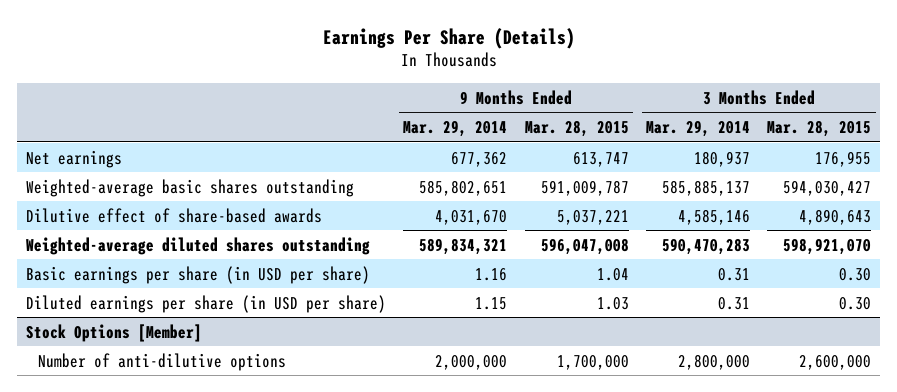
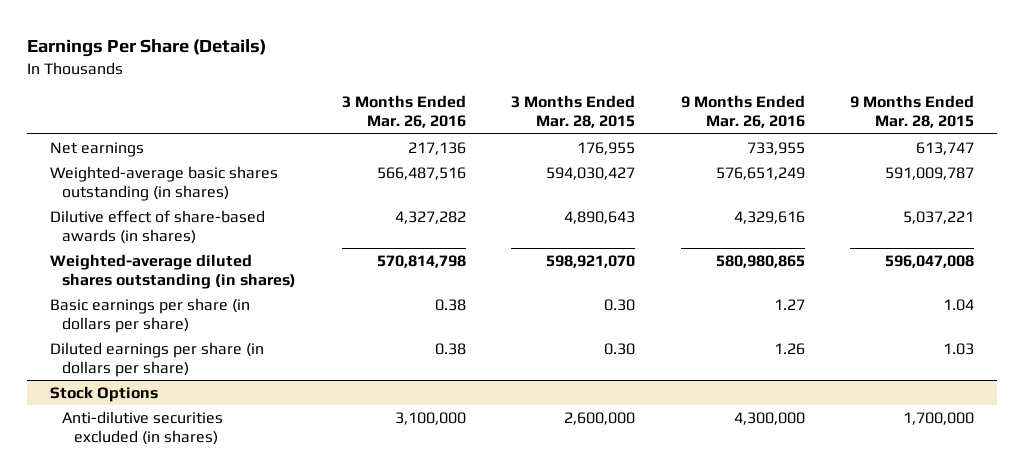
- | 9 Months Ended Mar. 29, 2014 | 9 Months Ended Mar. 28, 2015 | 3 Months Ended Mar. 29, 2014 | 3 Months Ended Mar. 28, 2015
+ | 3 Months Ended Mar. 26, 2016 | 3 Months Ended Mar. 28, 2015 | 9 Months Ended Mar. 26, 2016 | 9 Months Ended Mar. 28, 2015
- Weighted-average basic shares outstanding | 585,802,651 | 591,009,787 | 585,885,137 | 594,030,427
- Dilutive effect of share-based awards | 4,031,670 | 5,037,221 | 4,585,146 | 4,890,643
- Weighted-average diluted shares outstanding | 589,834,321 | 596,047,008 | 590,470,283 | 598,921,070
- Basic earnings per share (in USD per share) | 1.16 | 1.04 | 0.31 | 0.30
- Diluted earnings per share (in USD per share) | 1.15 | 1.03 | 0.31 | 0.30
- Stock Options [Member]
- Number of anti-dilutive options | 2,000,000 | 1,700,000 | 2,800,000 | 2,600,000
+ Weighted-average basic shares outstanding (in shares) | 566,487,516 | 594,030,427 | 576,651,249 | 591,009,787
+ Dilutive effect of share-based awards (in shares) | 4,327,282 | 4,890,643 | 4,329,616 | 5,037,221
+ Weighted-average diluted shares outstanding (in shares) | 570,814,798 | 598,921,070 | 580,980,865 | 596,047,008
+ Basic earnings per share (in dollars per share) | 0.38 | 0.30 | 1.27 | 1.04
+ Diluted earnings per share (in dollars per share) | 0.38 | 0.30 | 1.26 | 1.03
+ Stock Options
+ Anti-dilutive securities excluded (in shares) | 3,100,000 | 2,600,000 | 4,300,000 | 1,700,000

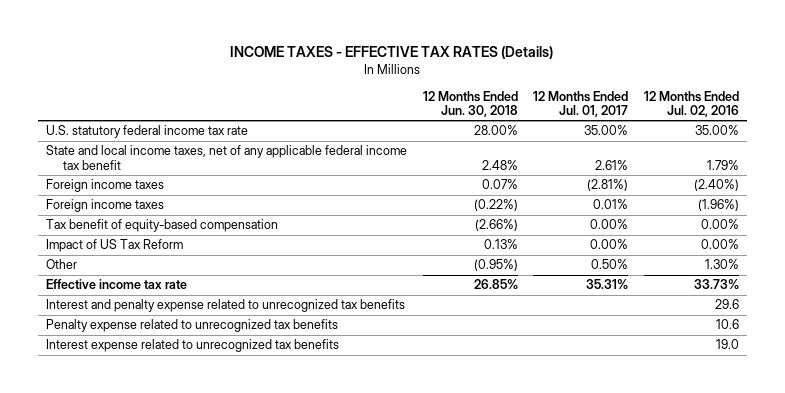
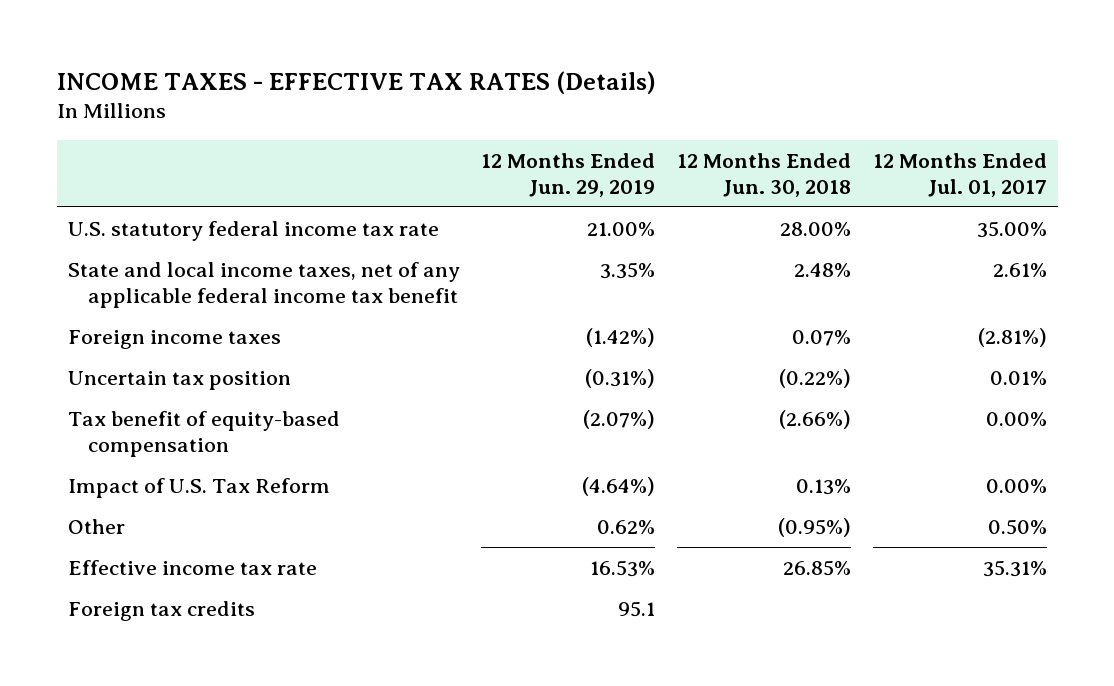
- | 12 Months Ended Jun. 30, 2018 | 12 Months Ended Jul. 01, 2017 | 12 Months Ended Jul. 02, 2016
+ | 12 Months Ended Jun. 29, 2019 | 12 Months Ended Jun. 30, 2018 | 12 Months Ended Jul. 01, 2017
- Foreign income taxes | (0.22%) | 0.01% | (1.96%)
+ Uncertain tax position | (0.31%) | (0.22%) | 0.01%
- Impact of US Tax Reform | 0.13% | 0.00% | 0.00%
+ Impact of U.S. Tax Reform | (4.64%) | 0.13% | 0.00%
- Interest and penalty expense related to unrecognized tax benefits | | | 29.6
- Penalty expense related to unrecognized tax benefits | | | 10.6
- Interest expense related to unrecognized tax benefits | | | 19.0
+ Foreign tax credits | 95.1 | |

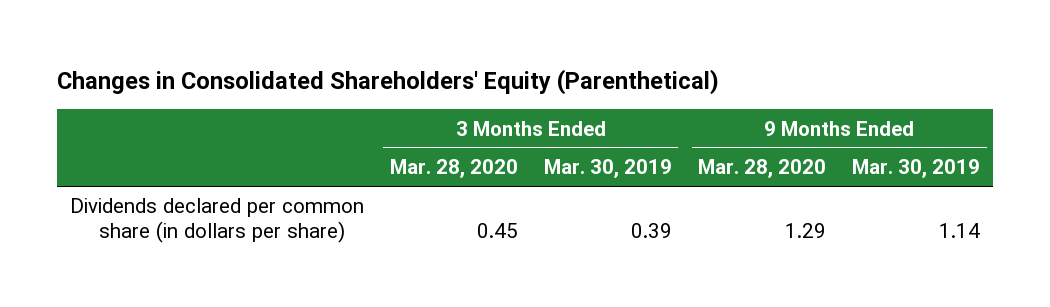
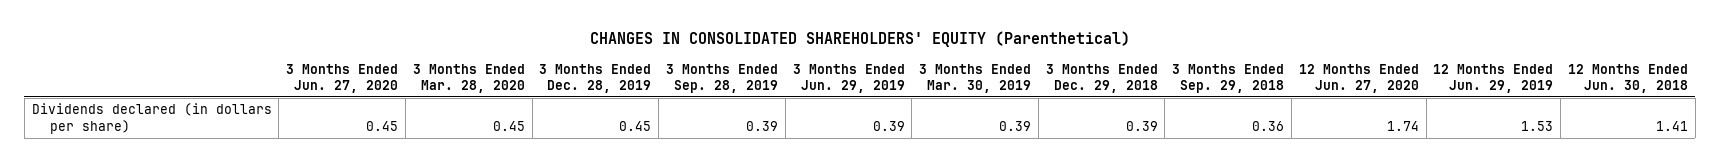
- Changes in Consolidated Shareholders' Equity (Parenthetical)
+ CHANGES IN CONSOLIDATED SHAREHOLDERS' EQUITY (Parenthetical)
- | 3 Months Ended Mar. 28, 2020 | 3 Months Ended Mar. 30, 2019 | 9 Months Ended Mar. 28, 2020 | 9 Months Ended Mar. 30, 2019
+ | 3 Months Ended Jun. 27, 2020 | 3 Months Ended Mar. 28, 2020 | 3 Months Ended Dec. 28, 2019 | 3 Months Ended Sep. 28, 2019 | 3 Months Ended Jun. 29, 2019 | 3 Months Ended Mar. 30, 2019 | 3 Months Ended Dec. 29, 2018 | 3 Months Ended Sep. 29, 2018 | 12 Months Ended Jun. 27, 2020 | 12 Months Ended Jun. 29, 2019 | 12 Months Ended Jun. 30, 2018
- Dividends declared per common share (in dollars per share) | 0.45 | 0.39 | 1.29 | 1.14
+ Dividends declared (in dollars per share) | 0.45 | 0.45 | 0.45 | 0.39 | 0.39 | 0.39 | 0.39 | 0.36 | 1.74 | 1.53 | 1.41

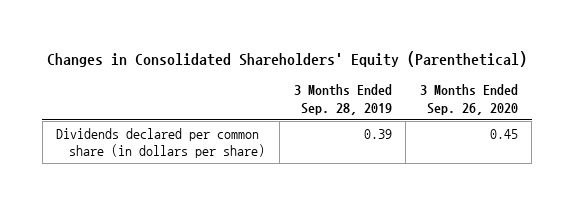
- CHANGES IN CONSOLIDATED SHAREHOLDERS' EQUITY (Parenthetical)
+ Changes in Consolidated Shareholders' Equity (Parenthetical)
- | 3 Months Ended Jun. 27, 2020 | 3 Months Ended Mar. 28, 2020 | 3 Months Ended Dec. 28, 2019 | 3 Months Ended Sep. 28, 2019 | 3 Months Ended Jun. 29, 2019 | 3 Months Ended Mar. 30, 2019 | 3 Months Ended Dec. 29, 2018 | 3 Months Ended Sep. 29, 2018 | 12 Months Ended Jun. 27, 2020 | 12 Months Ended Jun. 29, 2019 | 12 Months Ended Jun. 30, 2018
+ | 3 Months Ended Sep. 28, 2019 | 3 Months Ended Sep. 26, 2020
- Dividends declared (in dollars per share) | 0.45 | 0.45 | 0.45 | 0.39 | 0.39 | 0.39 | 0.39 | 0.36 | 1.74 | 1.53 | 1.41
+ Dividends declared per common share (in dollars per share) | 0.39 | 0.45

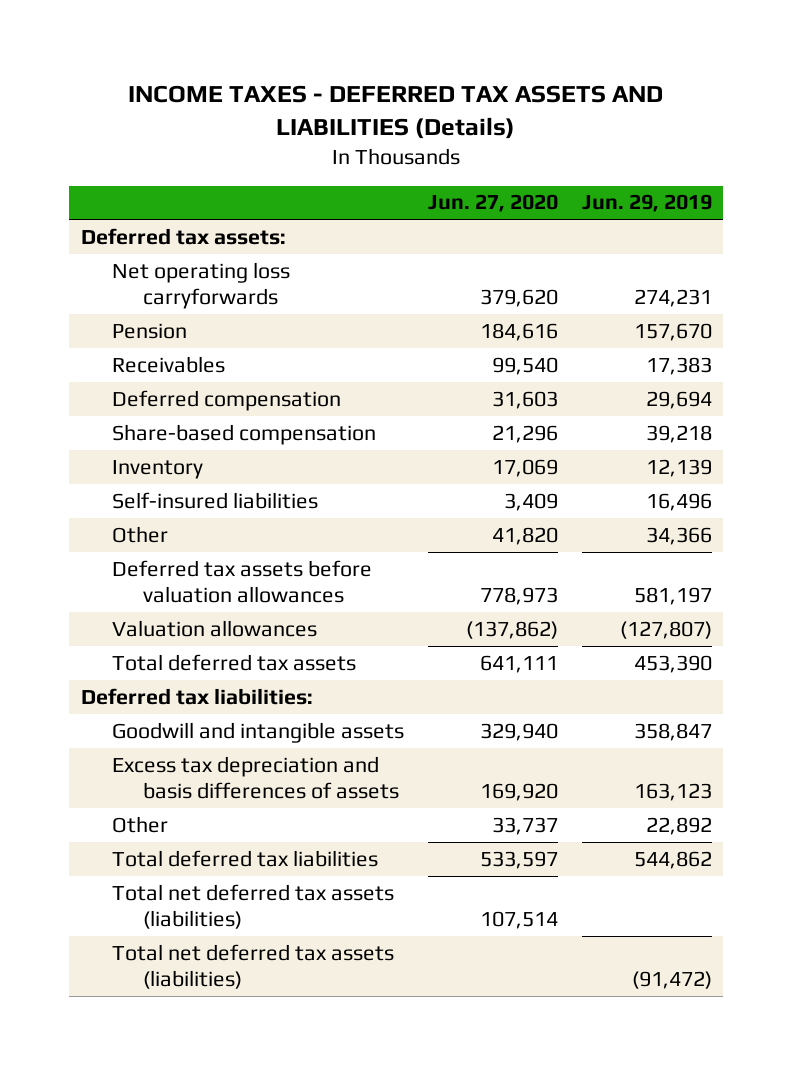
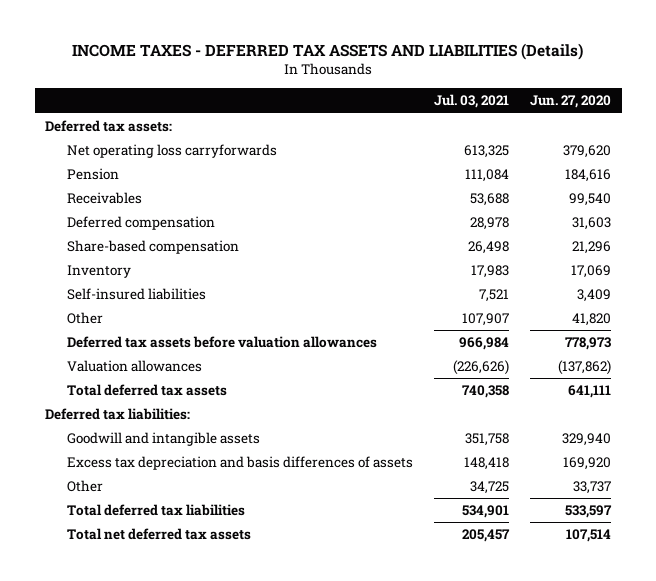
- | Jun. 27, 2020 | Jun. 29, 2019
+ | Jul. 03, 2021 | Jun. 27, 2020
- Total net deferred tax assets (liabilities) | 107,514 |
- Total net deferred tax assets (liabilities) | | (91,472)
+ Total net deferred tax assets | 205,457 | 107,514

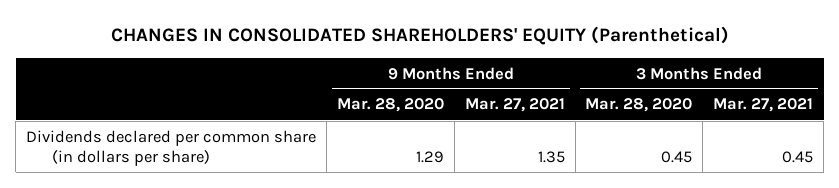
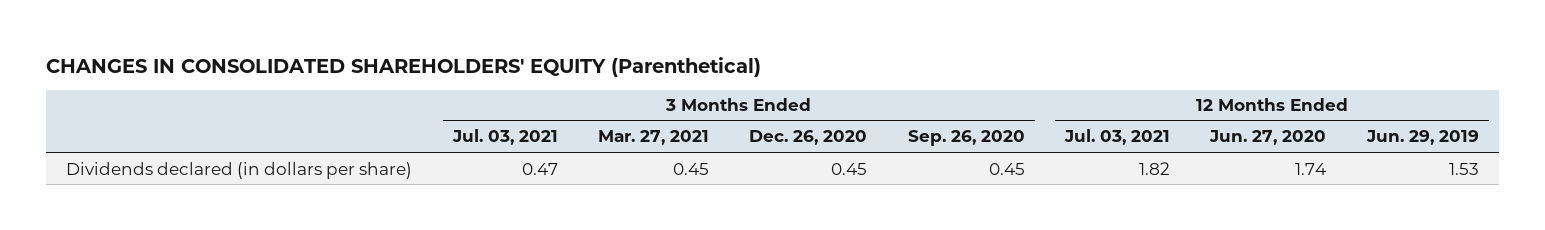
- | 9 Months Ended Mar. 28, 2020 | 9 Months Ended Mar. 27, 2021 | 3 Months Ended Mar. 28, 2020 | 3 Months Ended Mar. 27, 2021
+ | 3 Months Ended Jul. 03, 2021 | 3 Months Ended Mar. 27, 2021 | 3 Months Ended Dec. 26, 2020 | 3 Months Ended Sep. 26, 2020 | 12 Months Ended Jul. 03, 2021 | 12 Months Ended Jun. 27, 2020 | 12 Months Ended Jun. 29, 2019
- Dividends declared per common share (in dollars per share) | 1.29 | 1.35 | 0.45 | 0.45
+ Dividends declared (in dollars per share) | 0.47 | 0.45 | 0.45 | 0.45 | 1.82 | 1.74 | 1.53

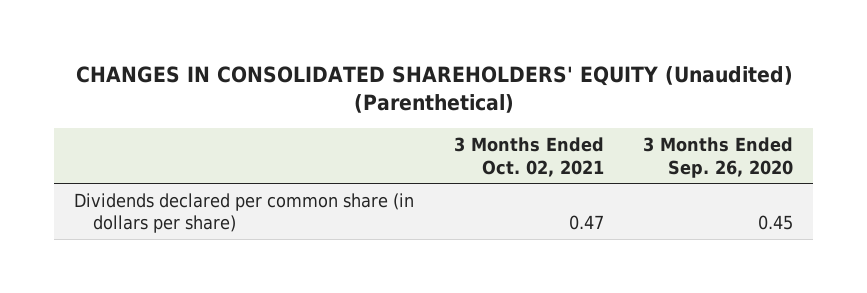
- CHANGES IN CONSOLIDATED SHAREHOLDERS' EQUITY (Parenthetical)
+ CHANGES IN CONSOLIDATED SHAREHOLDERS' EQUITY (Unaudited) (Parenthetical)
- | 3 Months Ended Jul. 03, 2021 | 3 Months Ended Mar. 27, 2021 | 3 Months Ended Dec. 26, 2020 | 3 Months Ended Sep. 26, 2020 | 12 Months Ended Jul. 03, 2021 | 12 Months Ended Jun. 27, 2020 | 12 Months Ended Jun. 29, 2019
+ | 3 Months Ended Oct. 02, 2021 | 3 Months Ended Sep. 26, 2020
- Dividends declared (in dollars per share) | 0.47 | 0.45 | 0.45 | 0.45 | 1.82 | 1.74 | 1.53
+ Dividends declared per common share (in dollars per share) | 0.47 | 0.45

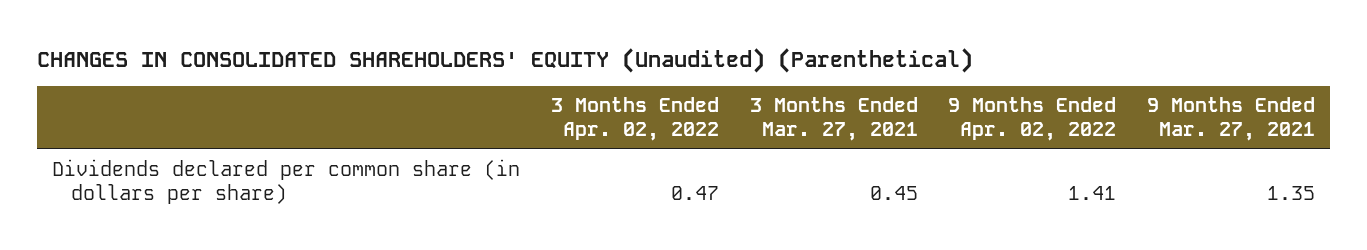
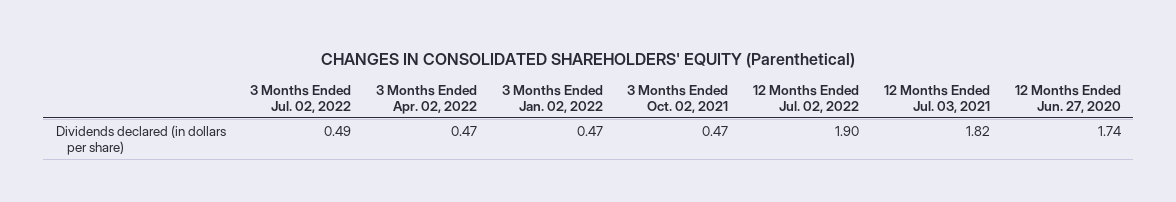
- CHANGES IN CONSOLIDATED SHAREHOLDERS' EQUITY (Unaudited) (Parenthetical)
+ CHANGES IN CONSOLIDATED SHAREHOLDERS' EQUITY (Parenthetical)
- | 3 Months Ended Apr. 02, 2022 | 3 Months Ended Mar. 27, 2021 | 9 Months Ended Apr. 02, 2022 | 9 Months Ended Mar. 27, 2021
+ | 3 Months Ended Jul. 02, 2022 | 3 Months Ended Apr. 02, 2022 | 3 Months Ended Jan. 02, 2022 | 3 Months Ended Oct. 02, 2021 | 12 Months Ended Jul. 02, 2022 | 12 Months Ended Jul. 03, 2021 | 12 Months Ended Jun. 27, 2020
- Dividends declared per common share (in dollars per share) | 0.47 | 0.45 | 1.41 | 1.35
+ Dividends declared (in dollars per share) | 0.49 | 0.47 | 0.47 | 0.47 | 1.90 | 1.82 | 1.74

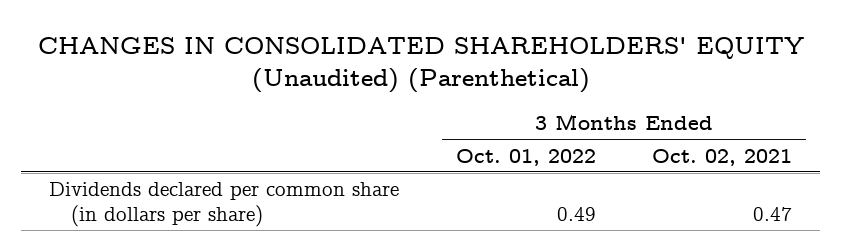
- CHANGES IN CONSOLIDATED SHAREHOLDERS' EQUITY (Parenthetical)
+ CHANGES IN CONSOLIDATED SHAREHOLDERS' EQUITY (Unaudited) (Parenthetical)
- | 3 Months Ended Jul. 02, 2022 | 3 Months Ended Apr. 02, 2022 | 3 Months Ended Jan. 02, 2022 | 3 Months Ended Oct. 02, 2021 | 12 Months Ended Jul. 02, 2022 | 12 Months Ended Jul. 03, 2021 | 12 Months Ended Jun. 27, 2020
+ | 3 Months Ended Oct. 01, 2022 | 3 Months Ended Oct. 02, 2021
- Dividends declared (in dollars per share) | 0.49 | 0.47 | 0.47 | 0.47 | 1.90 | 1.82 | 1.74
+ Dividends declared per common share (in dollars per share) | 0.49 | 0.47

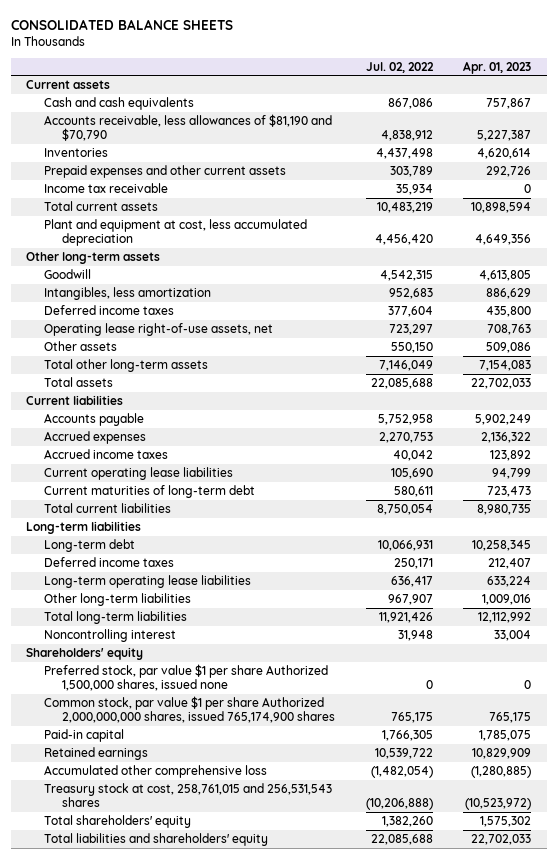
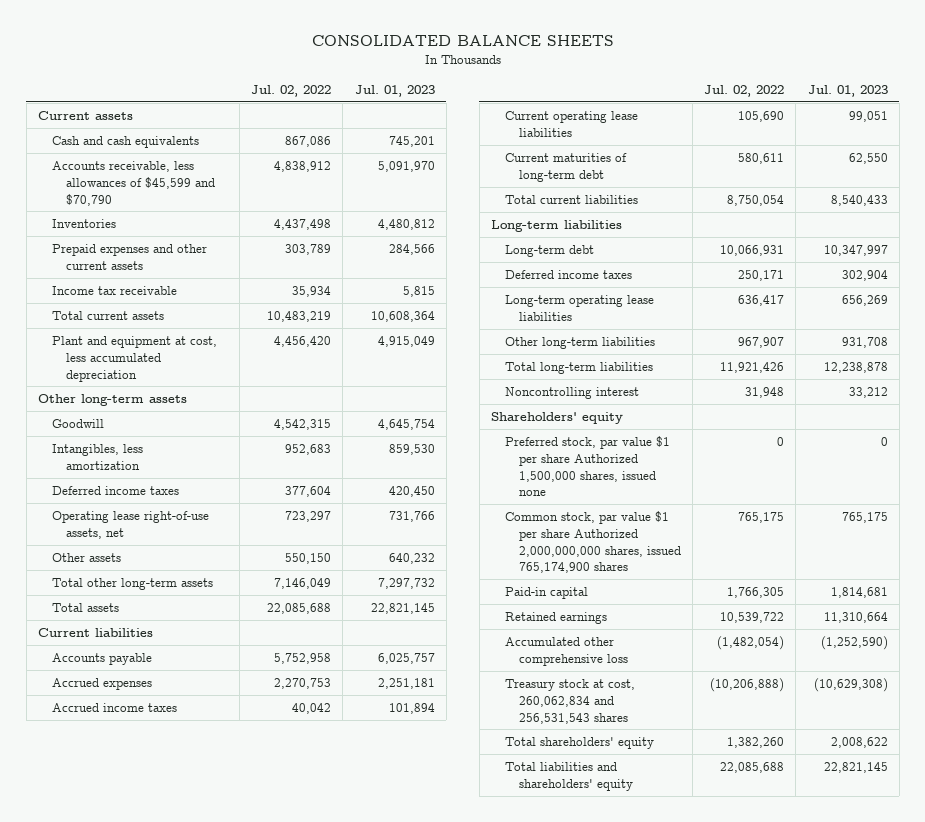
- | Jul. 02, 2022 | Apr. 01, 2023
+ | Jul. 02, 2022 | Jul. 01, 2023
- Accounts receivable, less allowances of $81,190 and $70,790 | 4,838,912 | 5,227,387
+ Accounts receivable, less allowances of $45,599 and $70,790 | 4,838,912 | 5,091,970
- Treasury stock at cost, 258,761,015 and 256,531,543 shares | (10,206,888) | (10,523,972)
+ Treasury stock at cost, 260,062,834 and 256,531,543 shares | (10,206,888) | (10,629,308)

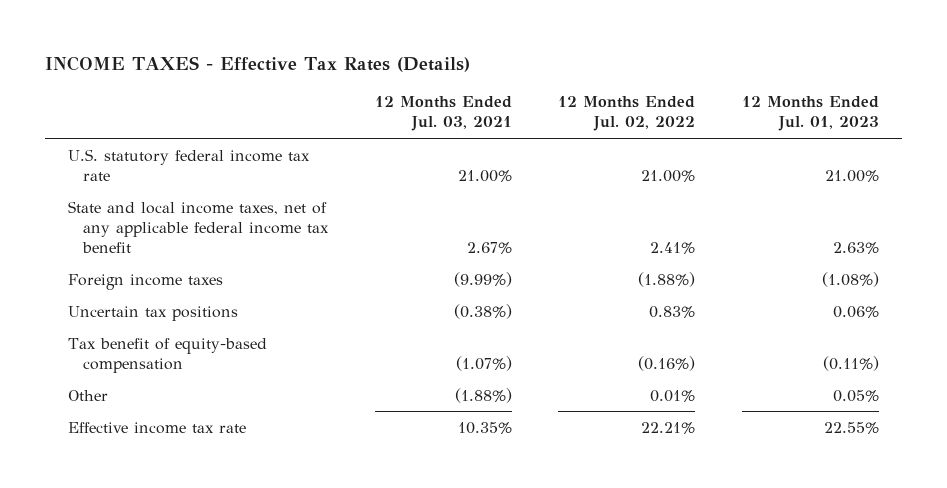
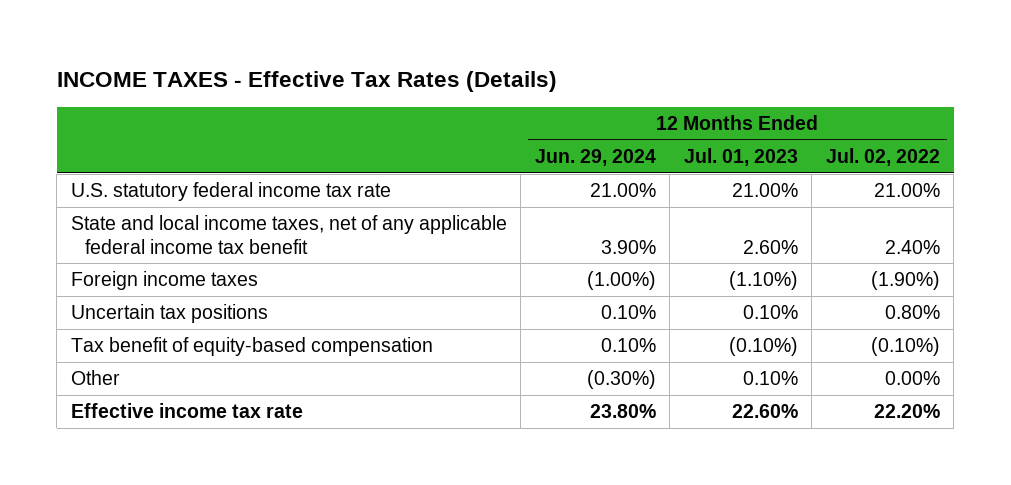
- | 12 Months Ended Jul. 03, 2021 | 12 Months Ended Jul. 02, 2022 | 12 Months Ended Jul. 01, 2023
+ | 12 Months Ended Jun. 29, 2024 | 12 Months Ended Jul. 01, 2023 | 12 Months Ended Jul. 02, 2022
- State and local income taxes, net of any applicable federal income tax benefit | 2.67% | 2.41% | 2.63%
- Foreign income taxes | (9.99%) | (1.88%) | (1.08%)
- Uncertain tax positions | (0.38%) | 0.83% | 0.06%
- Tax benefit of equity-based compensation | (1.07%) | (0.16%) | (0.11%)
- Other | (1.88%) | 0.01% | 0.05%
- Effective income tax rate | 10.35% | 22.21% | 22.55%
+ State and local income taxes, net of any applicable federal income tax benefit | 3.90% | 2.60% | 2.40%
+ Foreign income taxes | (1.00%) | (1.10%) | (1.90%)
+ Uncertain tax positions | 0.10% | 0.10% | 0.80%
+ Tax benefit of equity-based compensation | 0.10% | (0.10%) | (0.10%)
+ Other | (0.30%) | 0.10% | 0.00%
+ Effective income tax rate | 23.80% | 22.60% | 22.20%

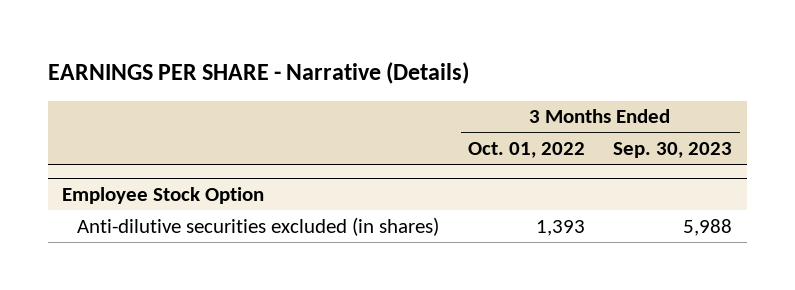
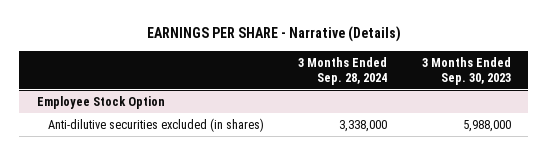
- | 3 Months Ended Oct. 01, 2022 | 3 Months Ended Sep. 30, 2023
+ | 3 Months Ended Sep. 28, 2024 | 3 Months Ended Sep. 30, 2023
@ Employee Stock Option
- Anti-dilutive securities excluded (in shares) | 1,393 | 5,988
+ Anti-dilutive securities excluded (in shares) | 3,338,000 | 5,988,000

